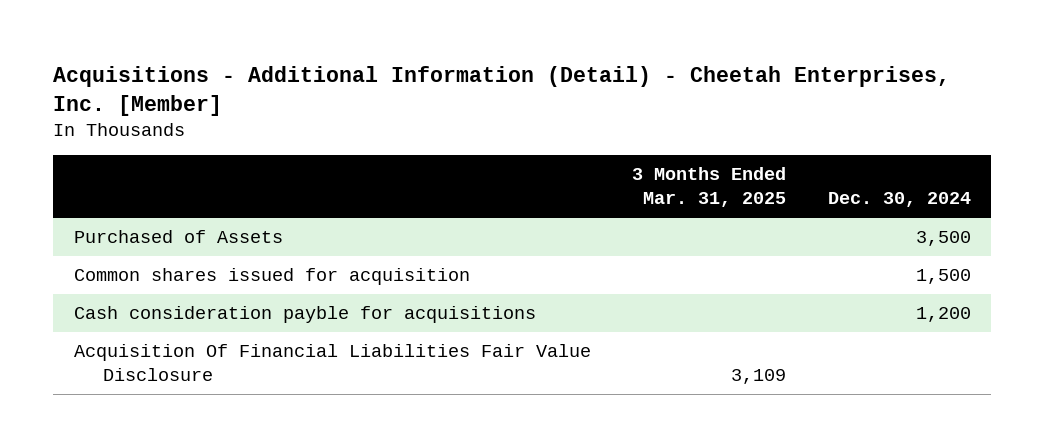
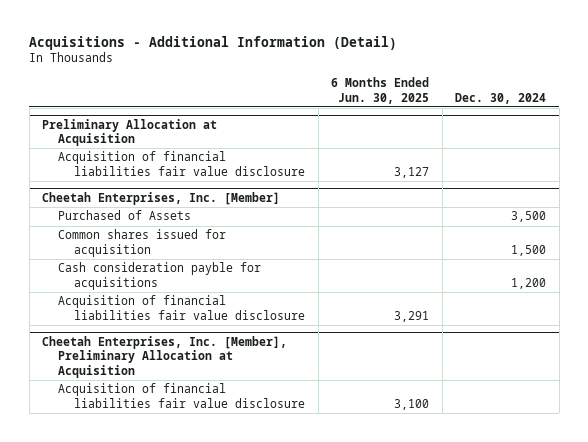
- Acquisitions - Additional Information (Detail) - Cheetah Enterprises, Inc. [Member]
+ Acquisitions - Additional Information (Detail)
- | 3 Months Ended Mar. 31, 2025 | Dec. 30, 2024
+ | 6 Months Ended Jun. 30, 2025 | Dec. 30, 2024
+ Preliminary Allocation at Acquisition
+ Acquisition of financial liabilities fair value disclosure | 3,127 |
+ Cheetah Enterprises, Inc. [Member]
- Acquisition Of Financial Liabilities Fair Value Disclosure | 3,109 |
+ Acquisition of financial liabilities fair value disclosure | 3,291 |
+ Cheetah Enterprises, Inc. [Member], Preliminary Allocation at Acquisition
+ Acquisition of financial liabilities fair value disclosure | 3,100 |

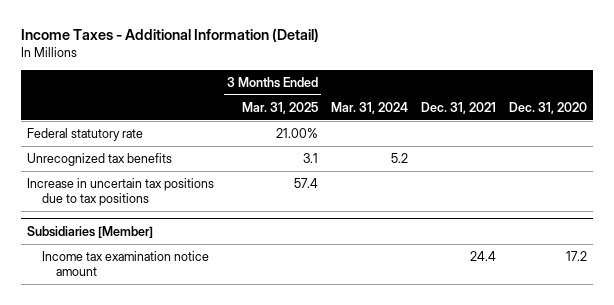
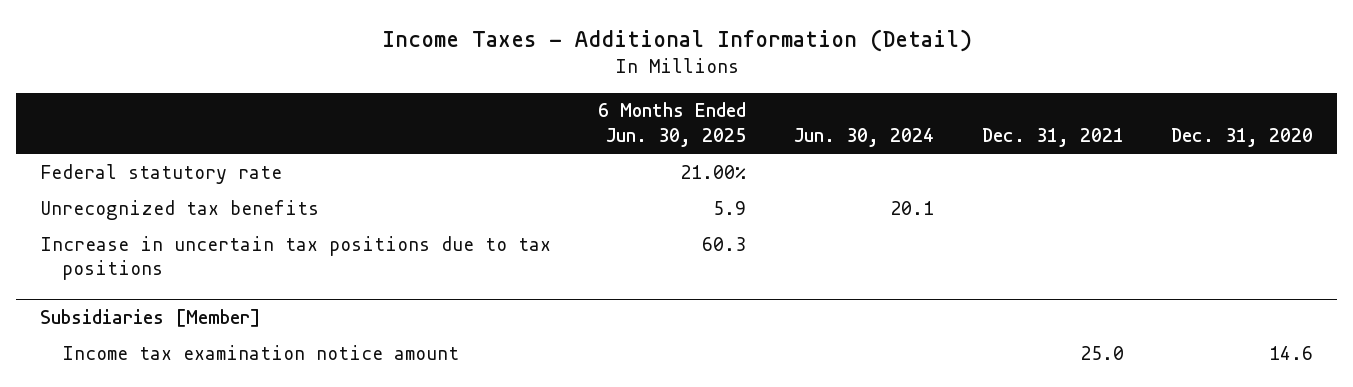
- | 3 Months Ended Mar. 31, 2025 | Mar. 31, 2024 | Dec. 31, 2021 | Dec. 31, 2020
+ | 6 Months Ended Jun. 30, 2025 | Jun. 30, 2024 | Dec. 31, 2021 | Dec. 31, 2020
@ Subsidiaries [Member]
- Income tax examination notice amount | | | 24.4 | 17.2
+ Income tax examination notice amount | | | 25.0 | 14.6

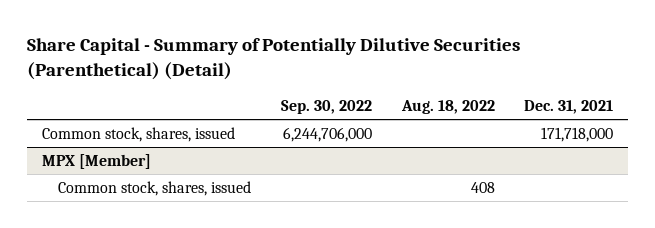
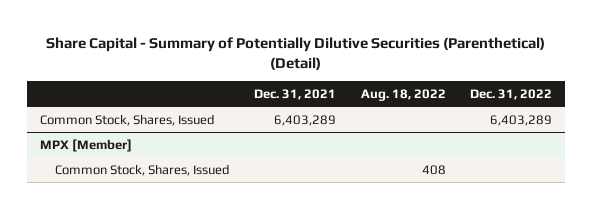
- | Sep. 30, 2022 | Aug. 18, 2022 | Dec. 31, 2021
+ | Dec. 31, 2021 | Aug. 18, 2022 | Dec. 31, 2022
- Common stock, shares, issued | 6,244,706,000 | | 171,718,000
+ Common Stock, Shares, Issued | 6,403,289 | | 6,403,289
@ MPX [Member]
- Common stock, shares, issued | | 408 |
+ Common Stock, Shares, Issued | | 408 |

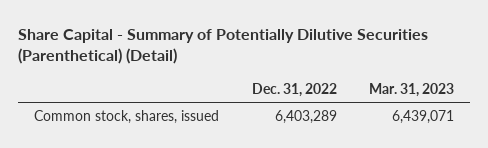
- | Dec. 31, 2021 | Aug. 18, 2022 | Dec. 31, 2022
+ | Dec. 31, 2022 | Mar. 31, 2023
- Common Stock, Shares, Issued | 6,403,289 | | 6,403,289
- MPX [Member]
- Common Stock, Shares, Issued | | 408 |
+ Common stock, shares, issued | 6,403,289 | 6,439,071

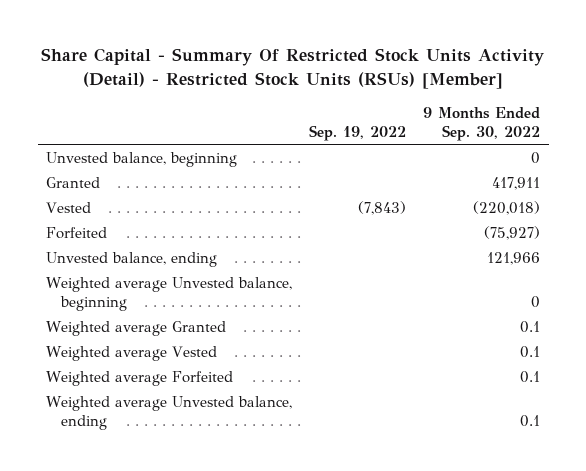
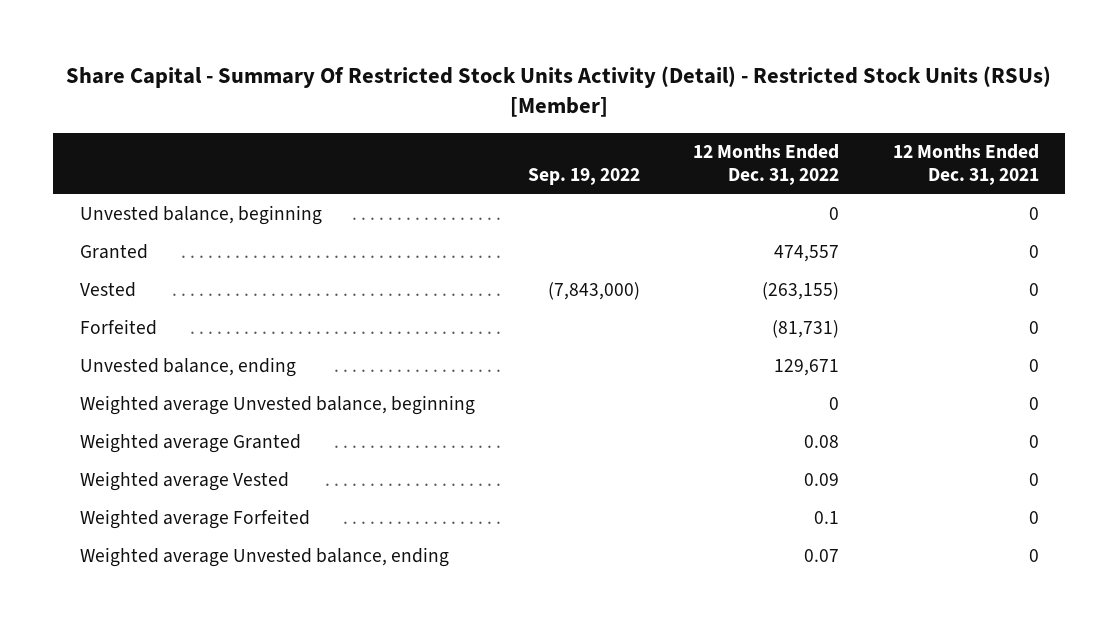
- | Sep. 19, 2022 | 9 Months Ended Sep. 30, 2022
+ | Sep. 19, 2022 | 12 Months Ended Dec. 31, 2022 | 12 Months Ended Dec. 31, 2021
- Vested | (7,843) | (220,018)
+ Vested | (7,843,000) | (263,155) | 0

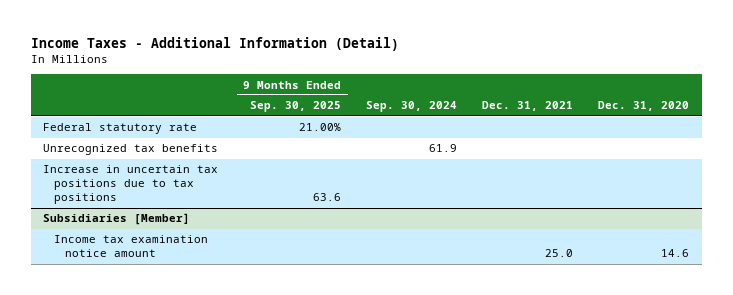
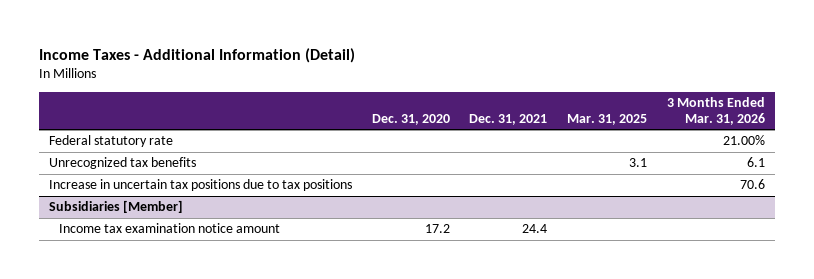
- | 9 Months Ended Sep. 30, 2025 | Sep. 30, 2024 | Dec. 31, 2021 | Dec. 31, 2020
+ | Dec. 31, 2020 | Dec. 31, 2021 | Mar. 31, 2025 | 3 Months Ended Mar. 31, 2026
@ Subsidiaries [Member]
- Income tax examination notice amount | | | 25.0 | 14.6
+ Income tax examination notice amount | 17.2 | 24.4 | |

